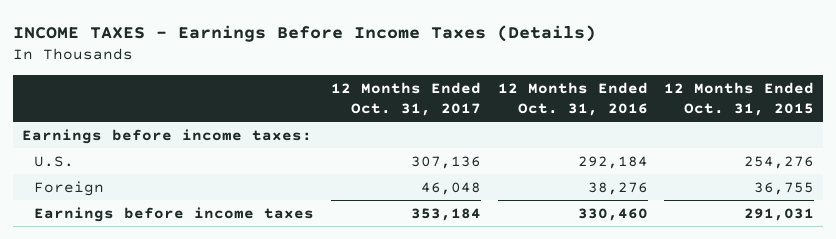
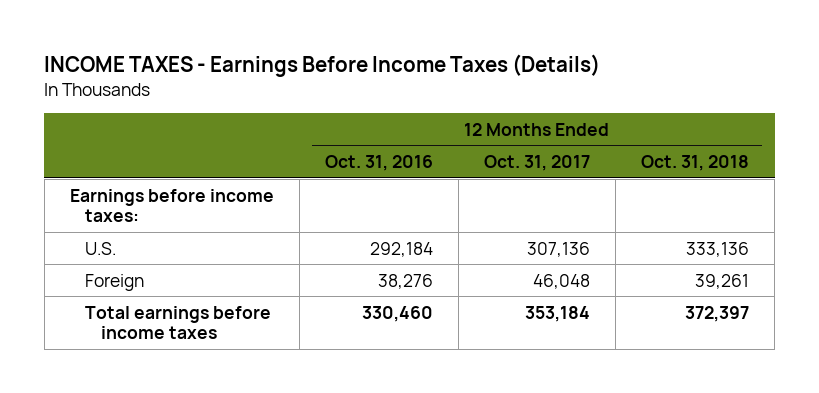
- | 12 Months Ended Oct. 31, 2017 | 12 Months Ended Oct. 31, 2016 | 12 Months Ended Oct. 31, 2015
+ | 12 Months Ended Oct. 31, 2016 | 12 Months Ended Oct. 31, 2017 | 12 Months Ended Oct. 31, 2018
- Earnings before income taxes | 353,184 | 330,460 | 291,031
+ Total earnings before income taxes | 330,460 | 353,184 | 372,397

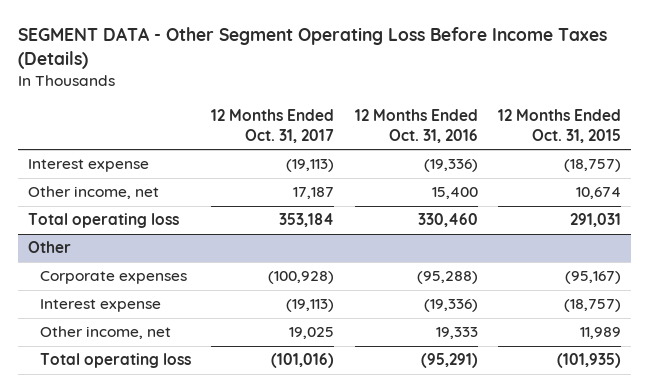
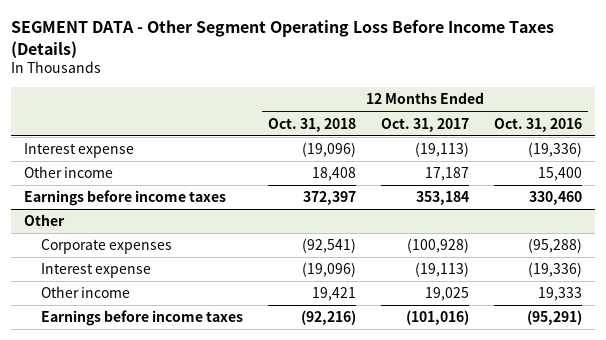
- | 12 Months Ended Oct. 31, 2017 | 12 Months Ended Oct. 31, 2016 | 12 Months Ended Oct. 31, 2015
+ | 12 Months Ended Oct. 31, 2018 | 12 Months Ended Oct. 31, 2017 | 12 Months Ended Oct. 31, 2016
- Other income, net | 17,187 | 15,400 | 10,674
- Total operating loss | 353,184 | 330,460 | 291,031
+ Other income | 18,408 | 17,187 | 15,400
+ Earnings before income taxes | 372,397 | 353,184 | 330,460
@ Other
- Other income, net | 19,025 | 19,333 | 11,989
- Total operating loss | (101,016) | (95,291) | (101,935)
+ Other income | 19,421 | 19,025 | 19,333
+ Earnings before income taxes | (92,216) | (101,016) | (95,291)

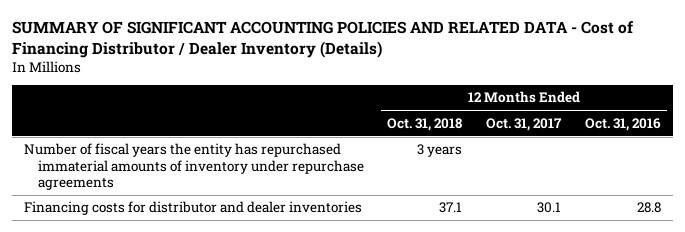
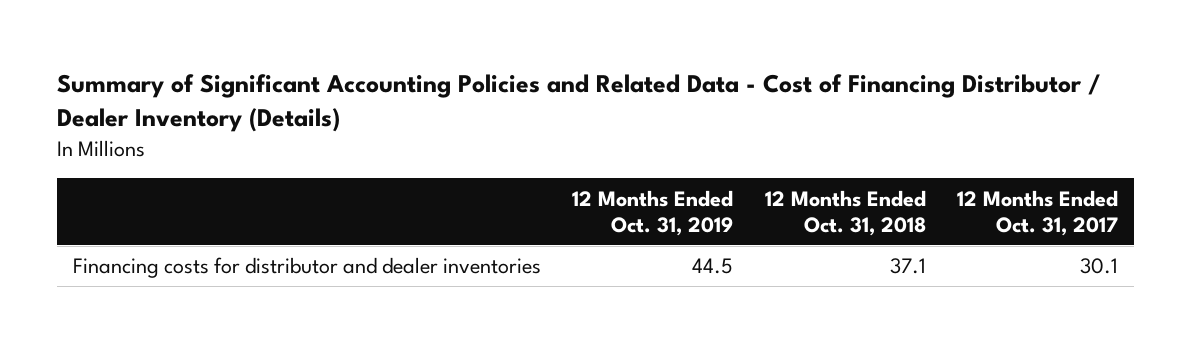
- SUMMARY OF SIGNIFICANT ACCOUNTING POLICIES AND RELATED DATA - Cost of Financing Distributor / Dealer Inventory (Details)
+ Summary of Significant Accounting Policies and Related Data - Cost of Financing Distributor / Dealer Inventory (Details)
- | 12 Months Ended Oct. 31, 2018 | 12 Months Ended Oct. 31, 2017 | 12 Months Ended Oct. 31, 2016
+ | 12 Months Ended Oct. 31, 2019 | 12 Months Ended Oct. 31, 2018 | 12 Months Ended Oct. 31, 2017
- Number of fiscal years the entity has repurchased immaterial amounts of inventory under repurchase agreements | 3 years | |

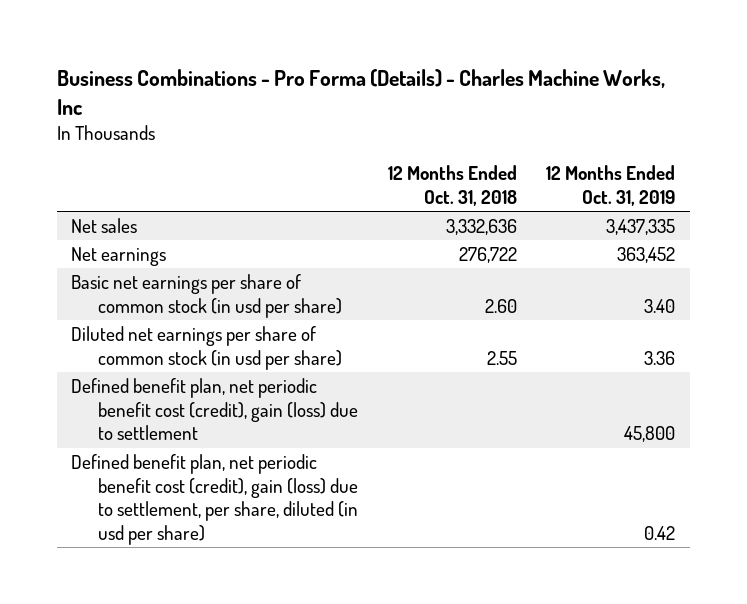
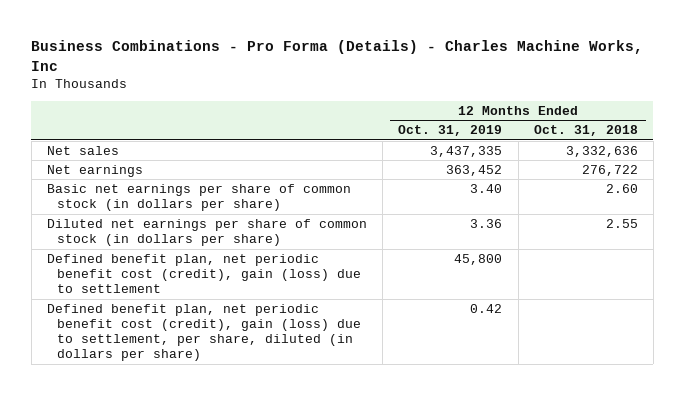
- | 12 Months Ended Oct. 31, 2018 | 12 Months Ended Oct. 31, 2019
+ | 12 Months Ended Oct. 31, 2019 | 12 Months Ended Oct. 31, 2018
- Basic net earnings per share of common stock (in usd per share) | 2.60 | 3.40
- Diluted net earnings per share of common stock (in usd per share) | 2.55 | 3.36
+ Basic net earnings per share of common stock (in dollars per share) | 3.40 | 2.60
+ Diluted net earnings per share of common stock (in dollars per share) | 3.36 | 2.55
- Defined benefit plan, net periodic benefit cost (credit), gain (loss) due to settlement, per share, diluted (in usd per share) | | 0.42
+ Defined benefit plan, net periodic benefit cost (credit), gain (loss) due to settlement, per share, diluted (in dollars per share) | 0.42 |

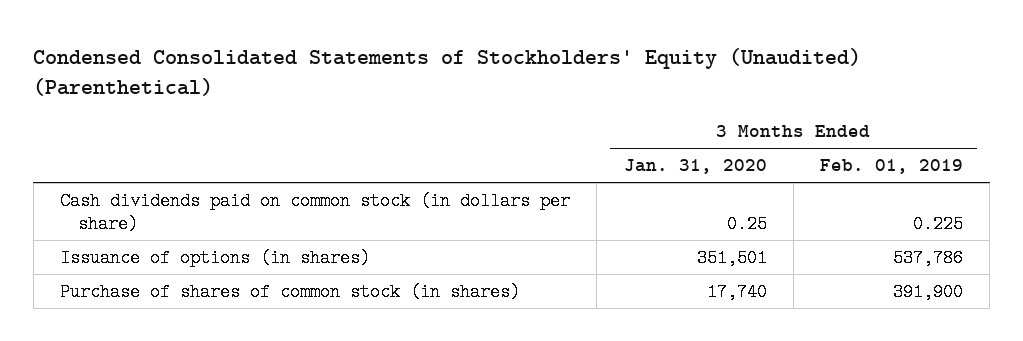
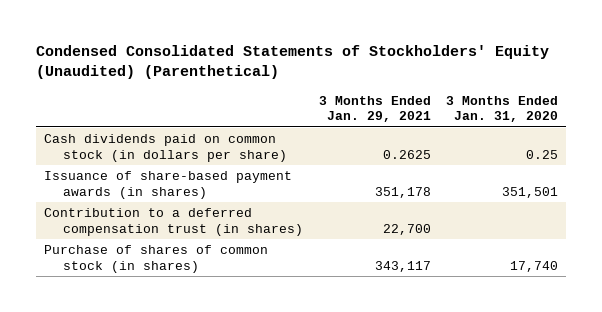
- | 3 Months Ended Jan. 31, 2020 | 3 Months Ended Feb. 01, 2019
+ | 3 Months Ended Jan. 29, 2021 | 3 Months Ended Jan. 31, 2020
- Issuance of options (in shares) | 351,501 | 537,786
+ Issuance of share-based payment awards (in shares) | 351,178 | 351,501
+ Contribution to a deferred compensation trust (in shares) | 22,700 |

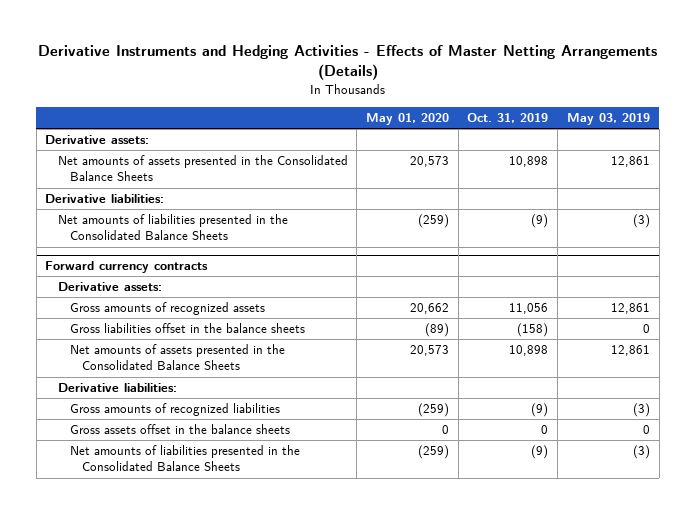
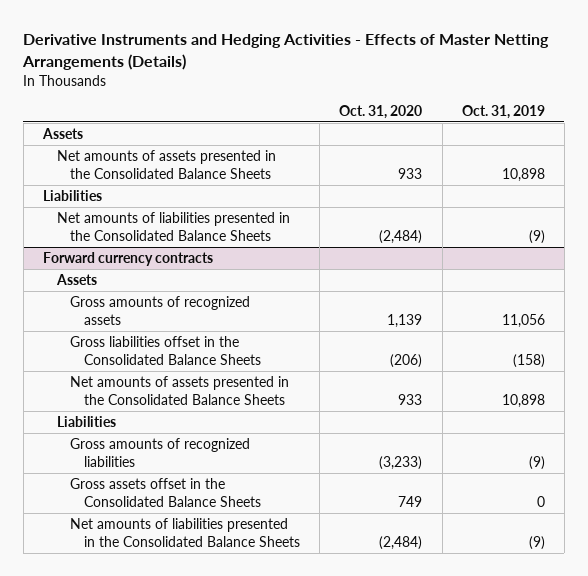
- | May 01, 2020 | Oct. 31, 2019 | May 03, 2019
+ | Oct. 31, 2020 | Oct. 31, 2019
- Derivative assets:
+ Assets
- Derivative liabilities:
+ Liabilities
@ Forward currency contracts
- Derivative assets:
+ Assets
- Gross liabilities offset in the balance sheets | (89) | (158) | 0
+ Gross liabilities offset in the Consolidated Balance Sheets | (206) | (158)
- Derivative liabilities:
+ Liabilities
- Gross assets offset in the balance sheets | 0 | 0 | 0
+ Gross assets offset in the Consolidated Balance Sheets | 749 | 0

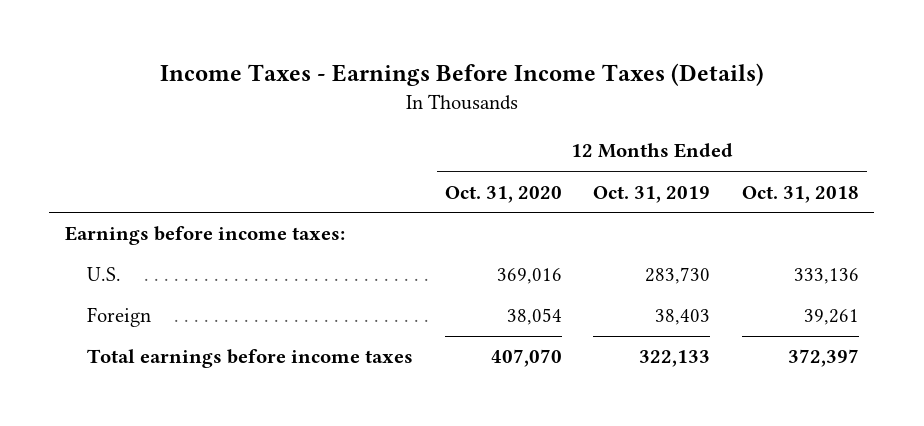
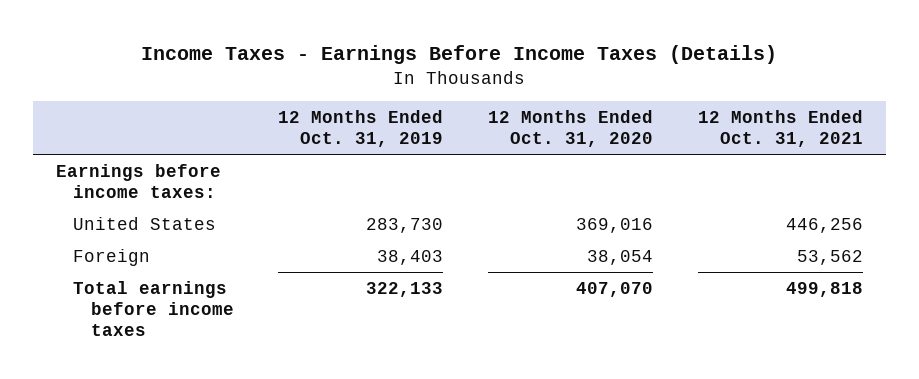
- | 12 Months Ended Oct. 31, 2020 | 12 Months Ended Oct. 31, 2019 | 12 Months Ended Oct. 31, 2018
+ | 12 Months Ended Oct. 31, 2019 | 12 Months Ended Oct. 31, 2020 | 12 Months Ended Oct. 31, 2021
- U.S. | 369,016 | 283,730 | 333,136
+ United States | 283,730 | 369,016 | 446,256

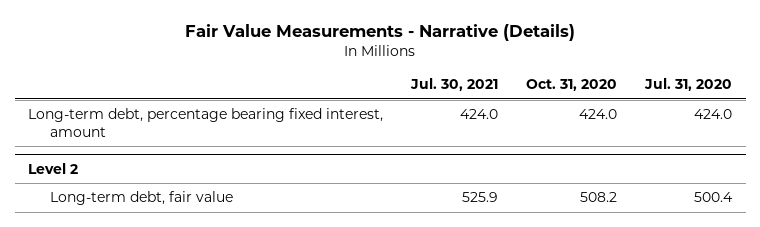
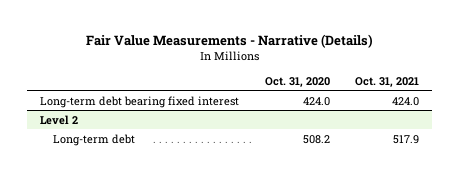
- | Jul. 30, 2021 | Oct. 31, 2020 | Jul. 31, 2020
+ | Oct. 31, 2020 | Oct. 31, 2021
- Long-term debt, percentage bearing fixed interest, amount | 424.0 | 424.0 | 424.0
+ Long-term debt bearing fixed interest | 424.0 | 424.0
@ Level 2
- Long-term debt, fair value | 525.9 | 508.2 | 500.4
+ Long-term debt | 508.2 | 517.9

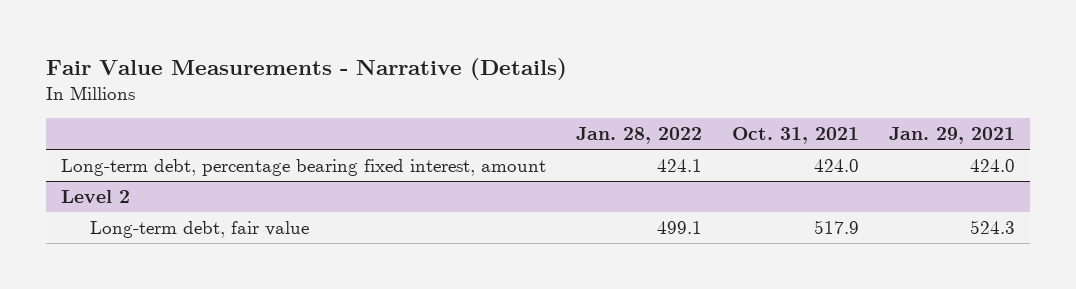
- | Oct. 31, 2020 | Oct. 31, 2021
+ | Jan. 28, 2022 | Oct. 31, 2021 | Jan. 29, 2021
- Long-term debt bearing fixed interest | 424.0 | 424.0
+ Long-term debt, percentage bearing fixed interest, amount | 424.1 | 424.0 | 424.0
@ Level 2
- Long-term debt | 508.2 | 517.9
+ Long-term debt, fair value | 499.1 | 517.9 | 524.3

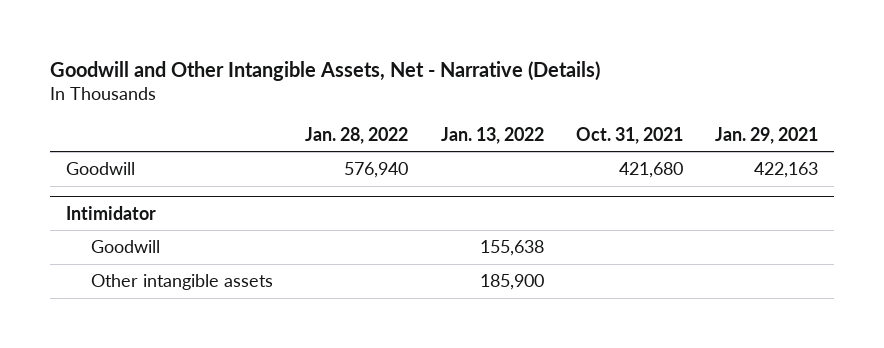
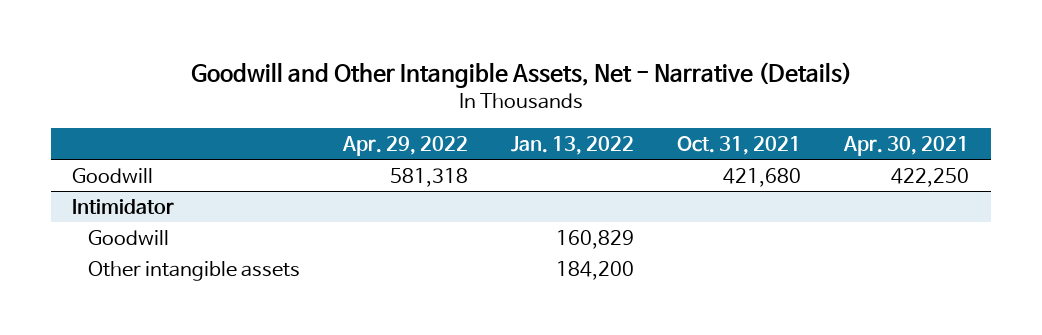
- | Jan. 28, 2022 | Jan. 13, 2022 | Oct. 31, 2021 | Jan. 29, 2021
+ | Apr. 29, 2022 | Jan. 13, 2022 | Oct. 31, 2021 | Apr. 30, 2021
@ Intimidator
- Goodwill | | 155,638 | |
- Other intangible assets | | 185,900 | |
+ Goodwill | | 160,829 | |
+ Other intangible assets | | 184,200 | |

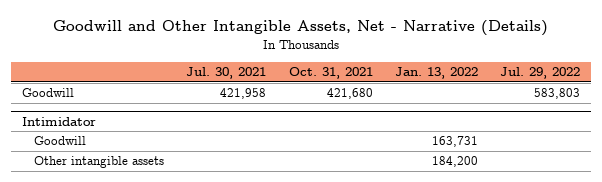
- | Apr. 29, 2022 | Jan. 13, 2022 | Oct. 31, 2021 | Apr. 30, 2021
+ | Jul. 30, 2021 | Oct. 31, 2021 | Jan. 13, 2022 | Jul. 29, 2022
@ Intimidator
- Goodwill | | 160,829 | |
+ Goodwill | | | 163,731 |

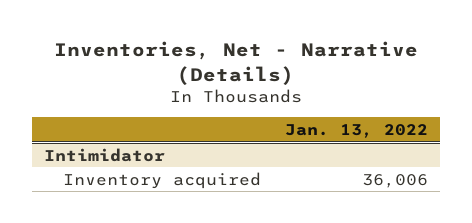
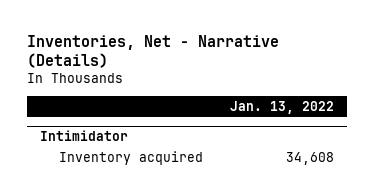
@ Intimidator
- Inventory acquired | 36,006
+ Inventory acquired | 34,608

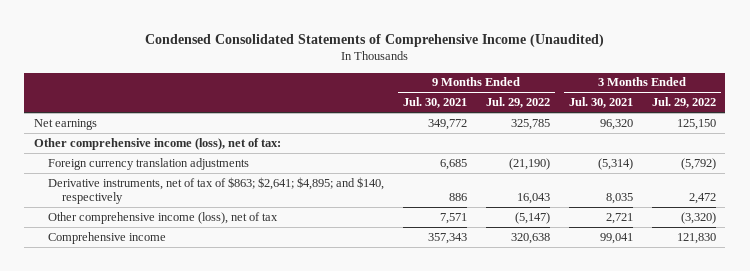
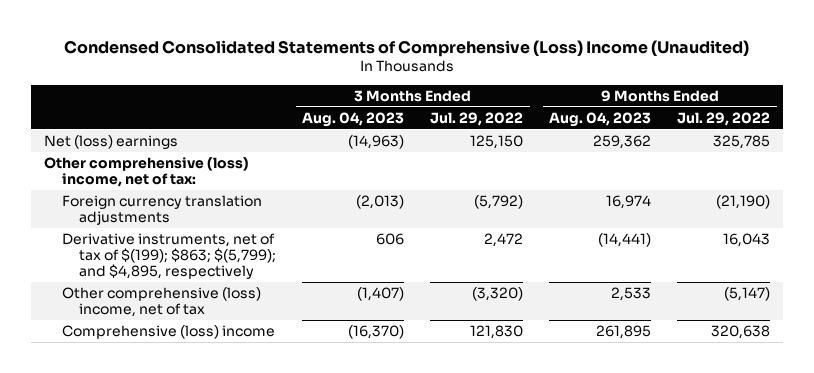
- Condensed Consolidated Statements of Comprehensive Income (Unaudited)
+ Condensed Consolidated Statements of Comprehensive (Loss) Income (Unaudited)
- | 9 Months Ended Jul. 30, 2021 | 9 Months Ended Jul. 29, 2022 | 3 Months Ended Jul. 30, 2021 | 3 Months Ended Jul. 29, 2022
+ | 3 Months Ended Aug. 04, 2023 | 3 Months Ended Jul. 29, 2022 | 9 Months Ended Aug. 04, 2023 | 9 Months Ended Jul. 29, 2022
- Net earnings | 349,772 | 325,785 | 96,320 | 125,150
- Other comprehensive income (loss), net of tax:
+ Net (loss) earnings | (14,963) | 125,150 | 259,362 | 325,785
+ Other comprehensive (loss) income, net of tax:
- Derivative instruments, net of tax of $863; $2,641; $4,895; and $140, respectively | 886 | 16,043 | 8,035 | 2,472
- Other comprehensive income (loss), net of tax | 7,571 | (5,147) | 2,721 | (3,320)
- Comprehensive income | 357,343 | 320,638 | 99,041 | 121,830
+ Derivative instruments, net of tax of $(199); $863; $(5,799); and $4,895, respectively | 606 | 2,472 | (14,441) | 16,043
+ Other comprehensive (loss) income, net of tax | (1,407) | (3,320) | 2,533 | (5,147)
+ Comprehensive (loss) income | (16,370) | 121,830 | 261,895 | 320,638

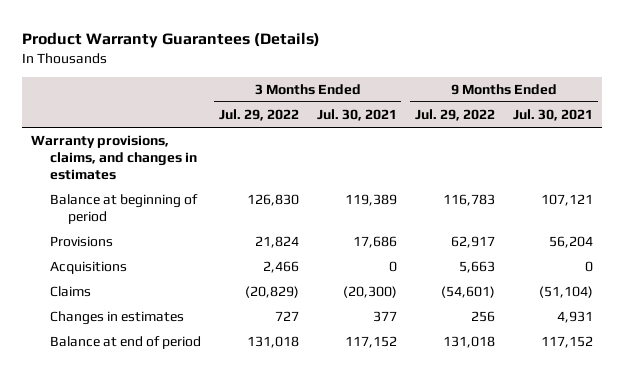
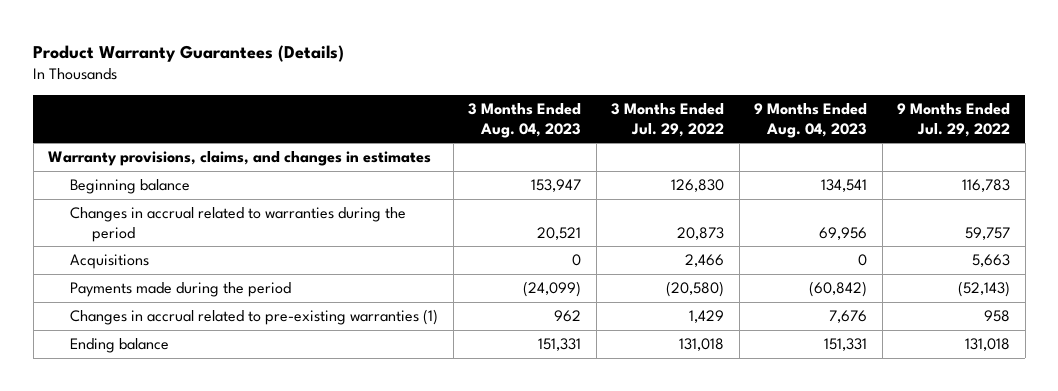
- | 3 Months Ended Jul. 29, 2022 | 3 Months Ended Jul. 30, 2021 | 9 Months Ended Jul. 29, 2022 | 9 Months Ended Jul. 30, 2021
+ | 3 Months Ended Aug. 04, 2023 | 3 Months Ended Jul. 29, 2022 | 9 Months Ended Aug. 04, 2023 | 9 Months Ended Jul. 29, 2022
- Balance at beginning of period | 126,830 | 119,389 | 116,783 | 107,121
- Provisions | 21,824 | 17,686 | 62,917 | 56,204
+ Beginning balance | 153,947 | 126,830 | 134,541 | 116,783
+ Changes in accrual related to warranties during the period | 20,521 | 20,873 | 69,956 | 59,757
- Claims | (20,829) | (20,300) | (54,601) | (51,104)
- Changes in estimates | 727 | 377 | 256 | 4,931
- Balance at end of period | 131,018 | 117,152 | 131,018 | 117,152
+ Payments made during the period | (24,099) | (20,580) | (60,842) | (52,143)
+ Changes in accrual related to pre-existing warranties (1) | 962 | 1,429 | 7,676 | 958
+ Ending balance | 151,331 | 131,018 | 151,331 | 131,018

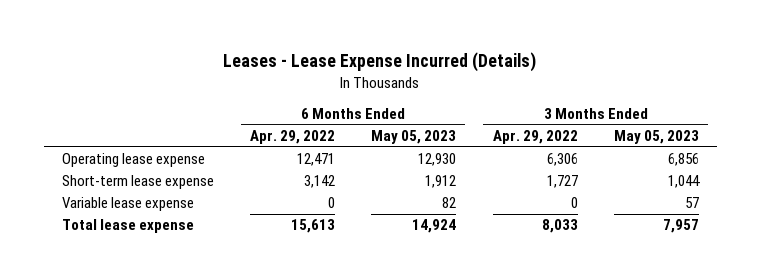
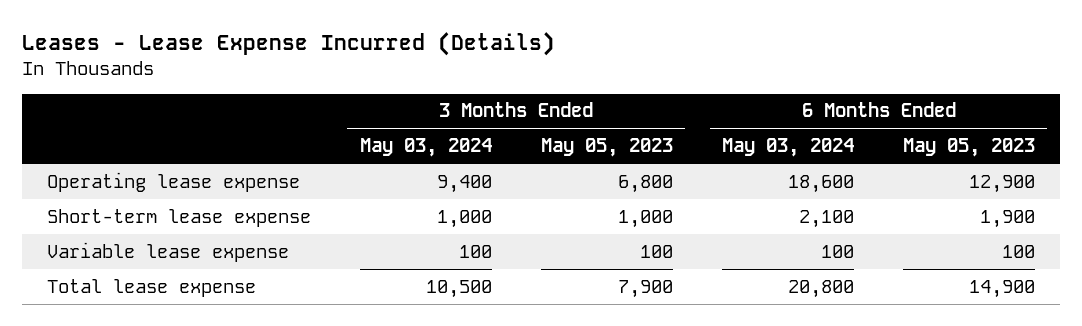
- | 6 Months Ended Apr. 29, 2022 | 6 Months Ended May 05, 2023 | 3 Months Ended Apr. 29, 2022 | 3 Months Ended May 05, 2023
+ | 3 Months Ended May 03, 2024 | 3 Months Ended May 05, 2023 | 6 Months Ended May 03, 2024 | 6 Months Ended May 05, 2023
- Operating lease expense | 12,471 | 12,930 | 6,306 | 6,856
- Short-term lease expense | 3,142 | 1,912 | 1,727 | 1,044
- Variable lease expense | 0 | 82 | 0 | 57
- Total lease expense | 15,613 | 14,924 | 8,033 | 7,957
+ Operating lease expense | 9,400 | 6,800 | 18,600 | 12,900
+ Short-term lease expense | 1,000 | 1,000 | 2,100 | 1,900
+ Variable lease expense | 100 | 100 | 100 | 100
+ Total lease expense | 10,500 | 7,900 | 20,800 | 14,900

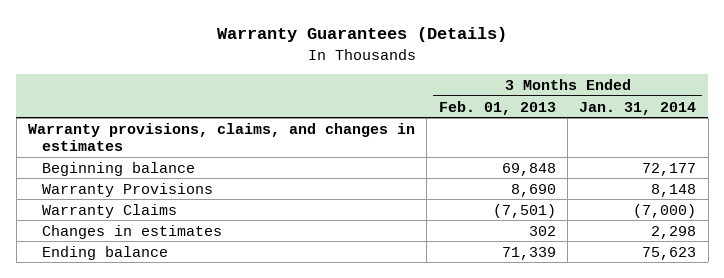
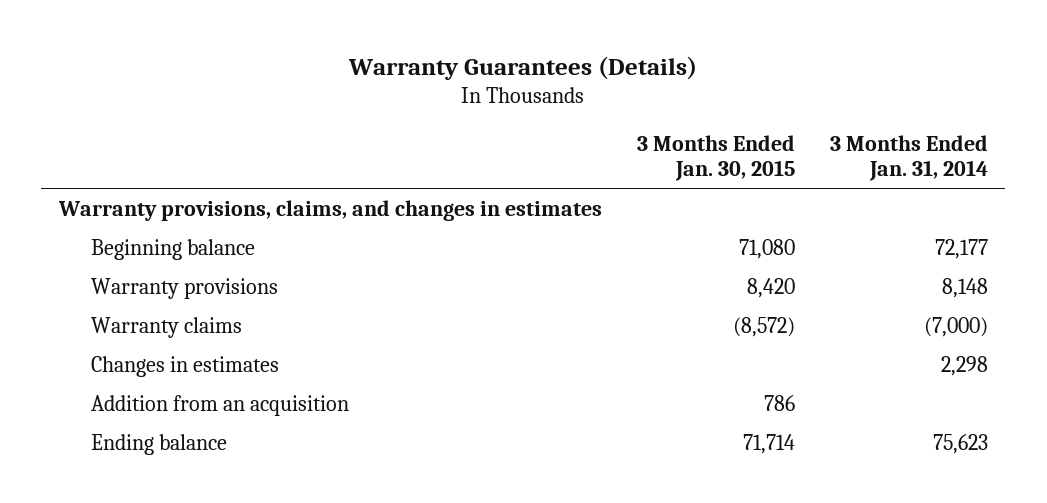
- | 3 Months Ended Feb. 01, 2013 | 3 Months Ended Jan. 31, 2014
+ | 3 Months Ended Jan. 30, 2015 | 3 Months Ended Jan. 31, 2014
- Warranty Provisions | 8,690 | 8,148
- Warranty Claims | (7,501) | (7,000)
+ Warranty provisions | 8,420 | 8,148
+ Warranty claims | (8,572) | (7,000)
+ Addition from an acquisition | 786 |

